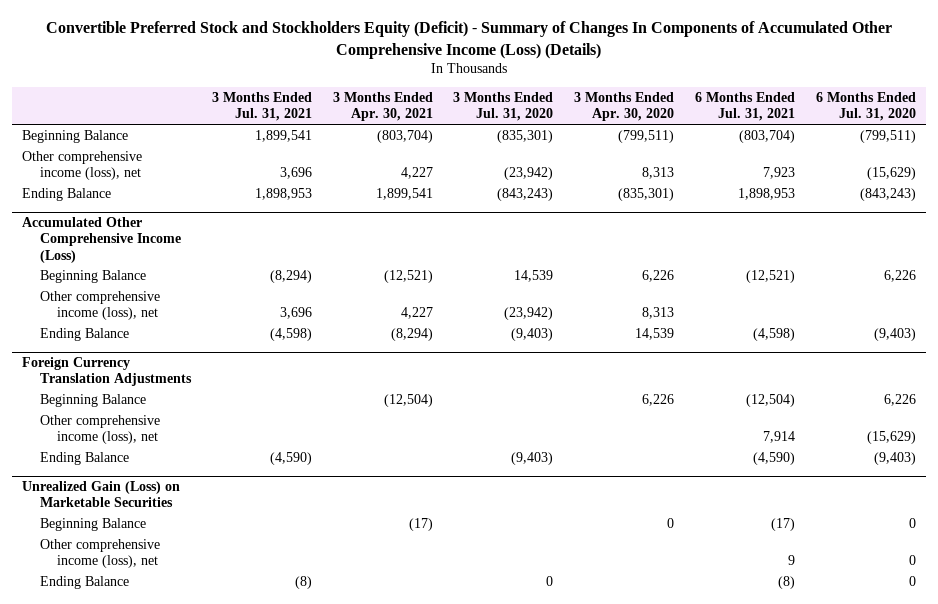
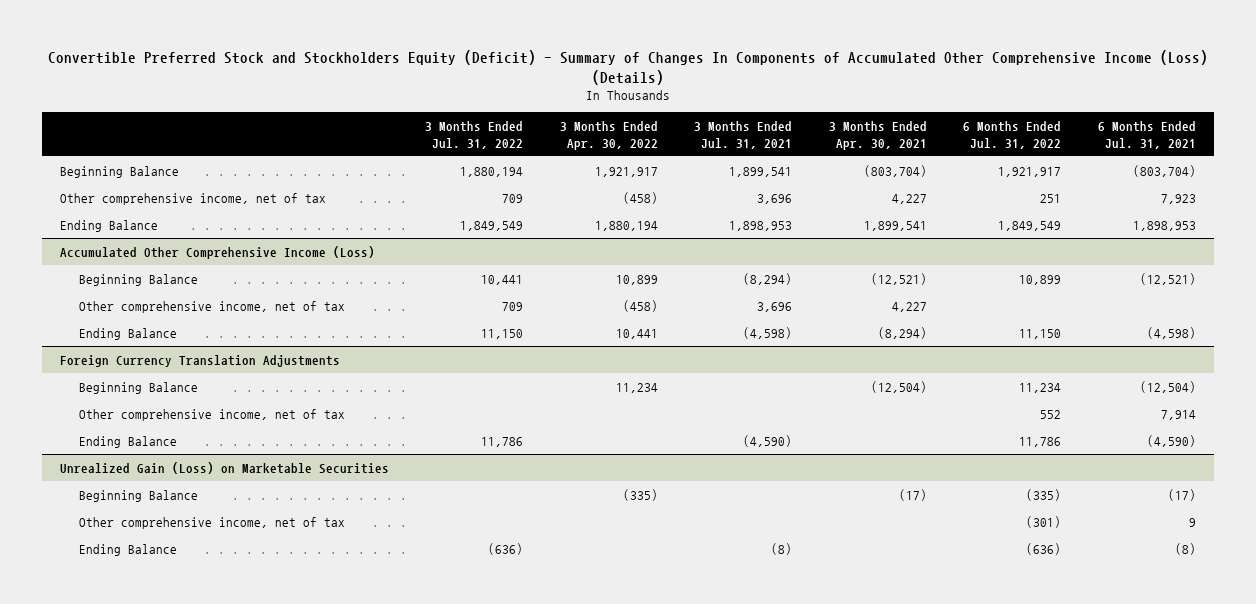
- | 3 Months Ended Jul. 31, 2021 | 3 Months Ended Apr. 30, 2021 | 3 Months Ended Jul. 31, 2020 | 3 Months Ended Apr. 30, 2020 | 6 Months Ended Jul. 31, 2021 | 6 Months Ended Jul. 31, 2020
+ | 3 Months Ended Jul. 31, 2022 | 3 Months Ended Apr. 30, 2022 | 3 Months Ended Jul. 31, 2021 | 3 Months Ended Apr. 30, 2021 | 6 Months Ended Jul. 31, 2022 | 6 Months Ended Jul. 31, 2021
- Other comprehensive income (loss), net | 3,696 | 4,227 | (23,942) | 8,313 | 7,923 | (15,629)
+ Other comprehensive income, net of tax | 709 | (458) | 3,696 | 4,227 | 251 | 7,923
@ Accumulated Other Comprehensive Income (Loss)
- Other comprehensive income (loss), net | 3,696 | 4,227 | (23,942) | 8,313 | |
+ Other comprehensive income, net of tax | 709 | (458) | 3,696 | 4,227 | |
@ Foreign Currency Translation Adjustments
- Other comprehensive income (loss), net | | | | | 7,914 | (15,629)
+ Other comprehensive income, net of tax | | | | | 552 | 7,914
@ Unrealized Gain (Loss) on Marketable Securities
- Other comprehensive income (loss), net | | | | | 9 | 0
+ Other comprehensive income, net of tax | | | | | (301) | 9

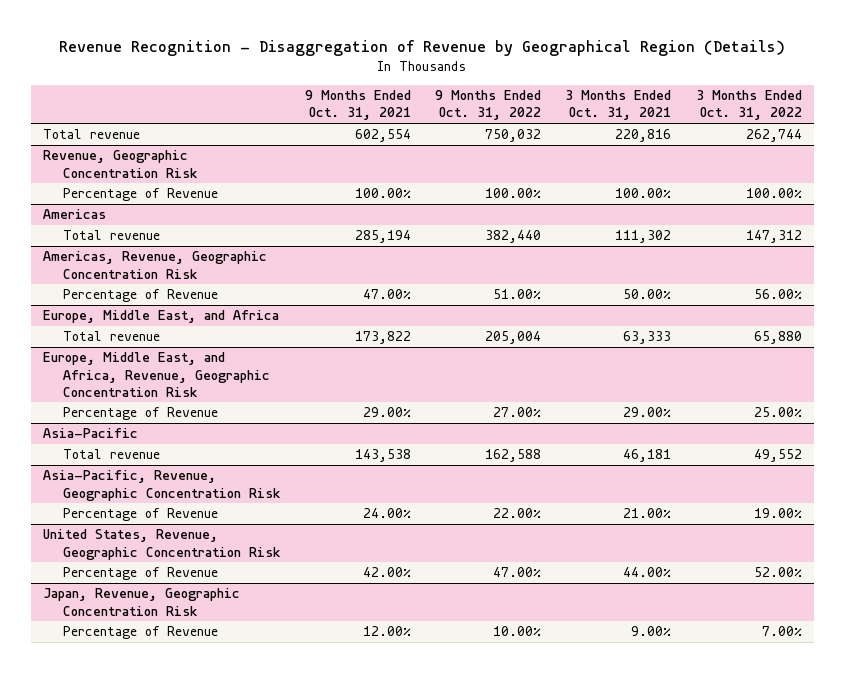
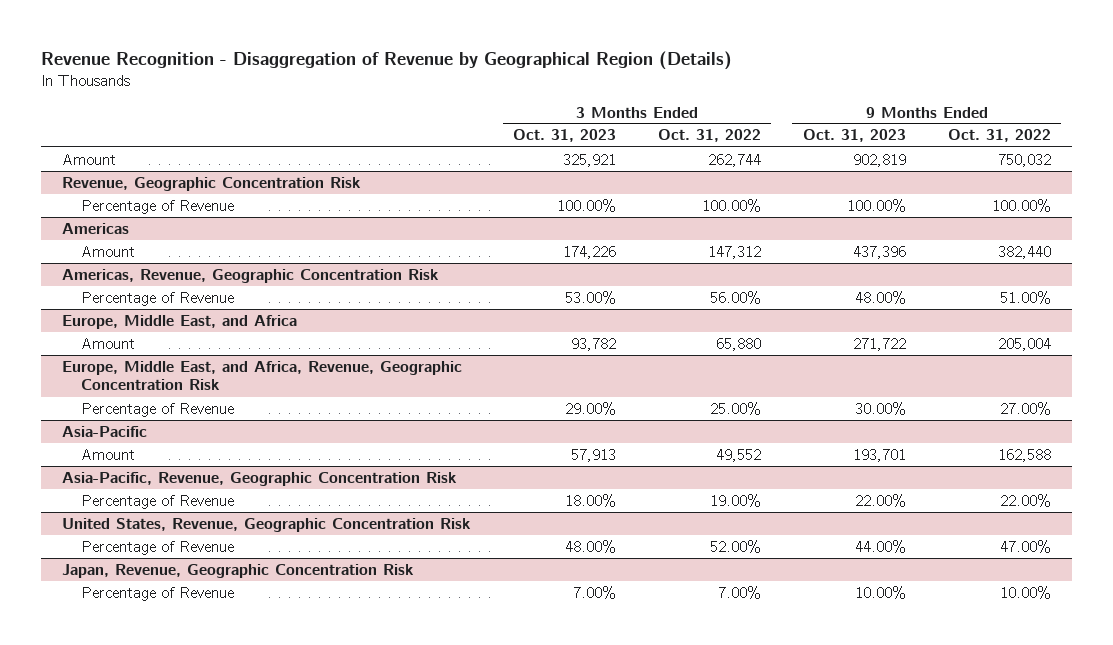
- | 9 Months Ended Oct. 31, 2021 | 9 Months Ended Oct. 31, 2022 | 3 Months Ended Oct. 31, 2021 | 3 Months Ended Oct. 31, 2022
+ | 3 Months Ended Oct. 31, 2023 | 3 Months Ended Oct. 31, 2022 | 9 Months Ended Oct. 31, 2023 | 9 Months Ended Oct. 31, 2022
- Total revenue | 602,554 | 750,032 | 220,816 | 262,744
+ Amount | 325,921 | 262,744 | 902,819 | 750,032
@ Americas
- Total revenue | 285,194 | 382,440 | 111,302 | 147,312
+ Amount | 174,226 | 147,312 | 437,396 | 382,440
@ Europe, Middle East, and Africa
- Total revenue | 173,822 | 205,004 | 63,333 | 65,880
+ Amount | 93,782 | 65,880 | 271,722 | 205,004
@ Asia-Pacific
- Total revenue | 143,538 | 162,588 | 46,181 | 49,552
+ Amount | 57,913 | 49,552 | 193,701 | 162,588

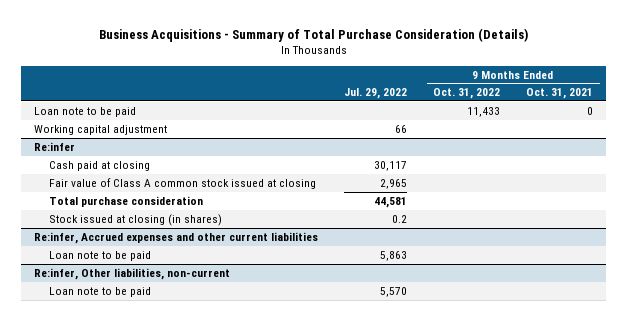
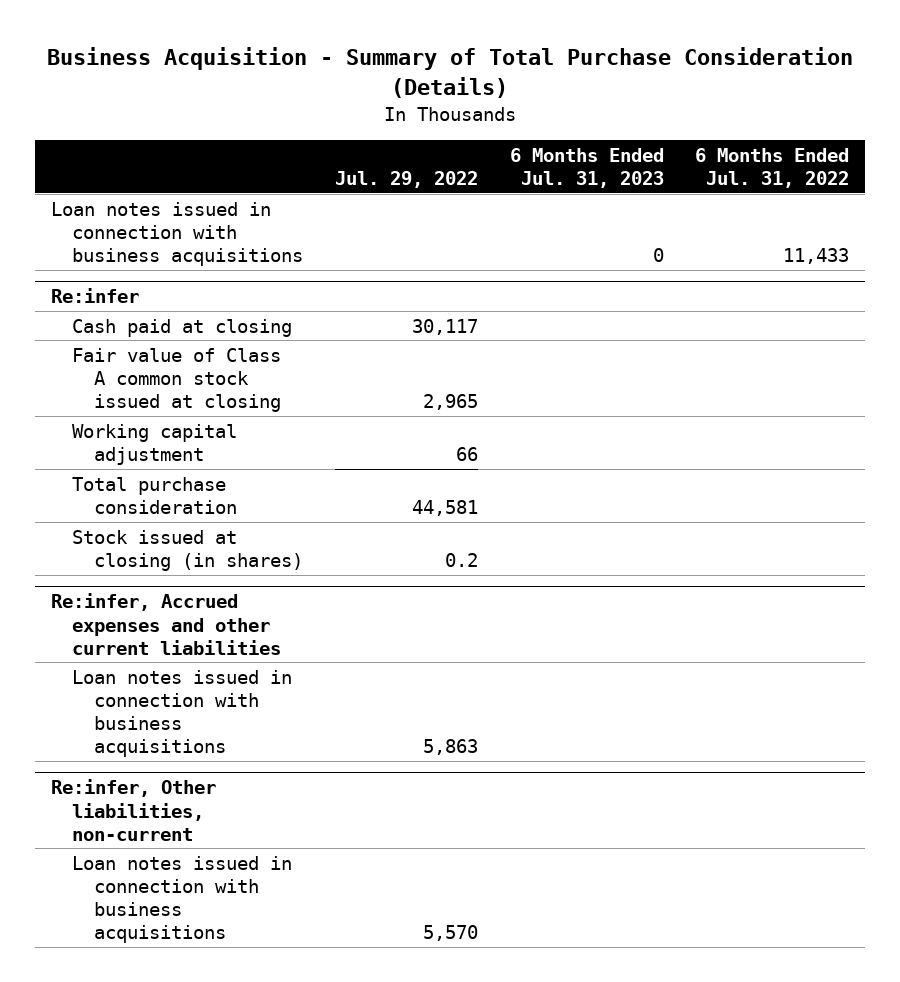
- Business Acquisitions - Summary of Total Purchase Consideration (Details)
+ Business Acquisition - Summary of Total Purchase Consideration (Details)
- | Jul. 29, 2022 | 9 Months Ended Oct. 31, 2022 | 9 Months Ended Oct. 31, 2021
+ | Jul. 29, 2022 | 6 Months Ended Jul. 31, 2023 | 6 Months Ended Jul. 31, 2022
- Loan note to be paid | | 11,433 | 0
- Working capital adjustment | 66 | |
+ Loan notes issued in connection with business acquisitions | | 0 | 11,433
@ Re:infer
+ Working capital adjustment | 66 | |
@ Re:infer, Accrued expenses and other current liabilities
- Loan note to be paid | 5,863 | |
+ Loan notes issued in connection with business acquisitions | 5,863 | |
@ Re:infer, Other liabilities, non-current
- Loan note to be paid | 5,570 | |
+ Loan notes issued in connection with business acquisitions | 5,570 | |

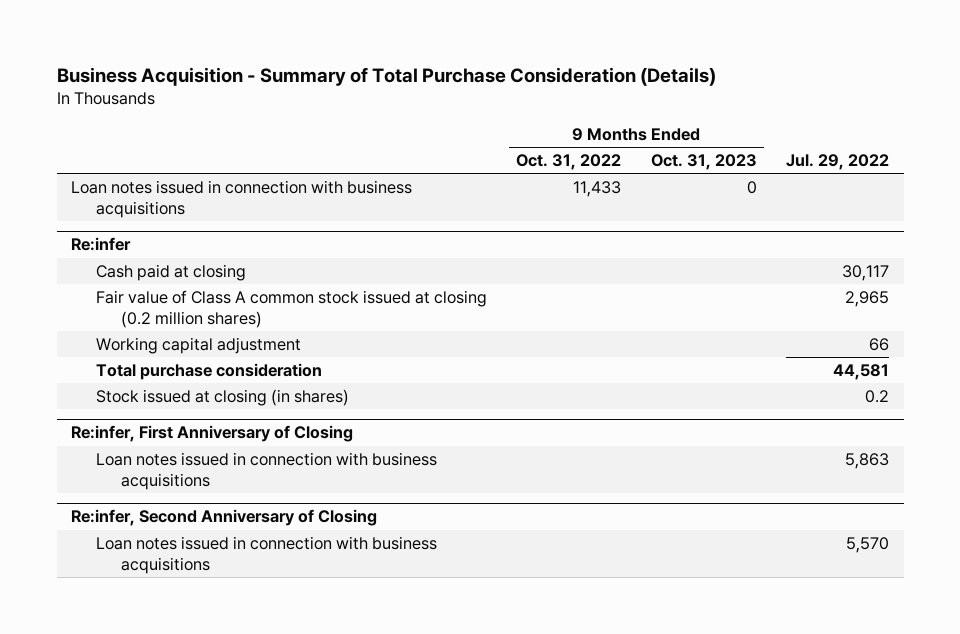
- | Jul. 29, 2022 | 6 Months Ended Jul. 31, 2023 | 6 Months Ended Jul. 31, 2022
+ | 9 Months Ended Oct. 31, 2022 | 9 Months Ended Oct. 31, 2023 | Jul. 29, 2022
@ Re:infer
- Fair value of Class A common stock issued at closing | 2,965 | |
+ Fair value of Class A common stock issued at closing (0.2 million shares) | | | 2,965
- Re:infer, Accrued expenses and other current liabilities
+ Re:infer, First Anniversary of Closing
- Re:infer, Other liabilities, non-current
+ Re:infer, Second Anniversary of Closing

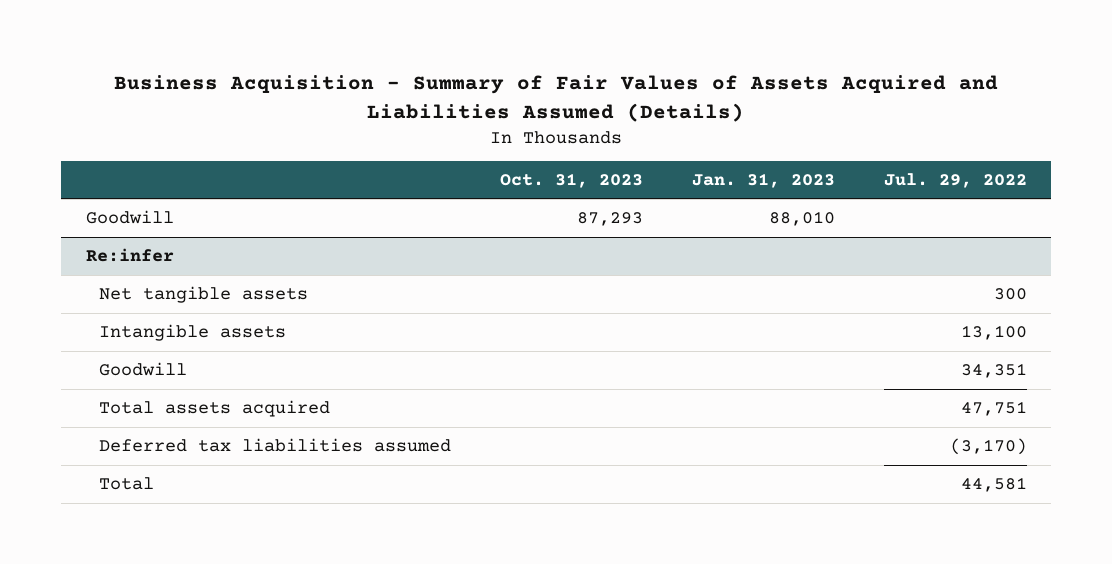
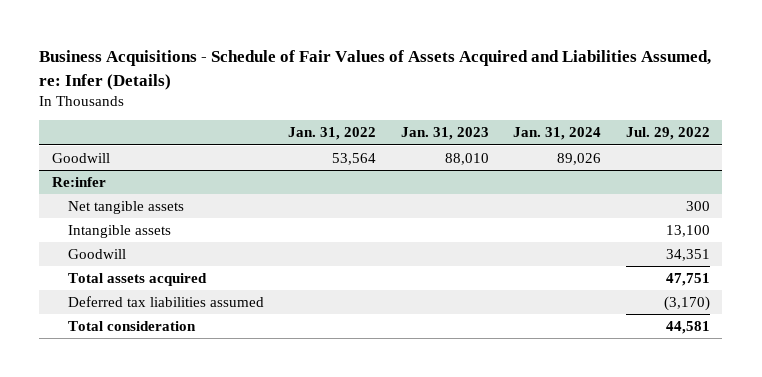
- Business Acquisition - Summary of Fair Values of Assets Acquired and Liabilities Assumed (Details)
+ Business Acquisitions - Schedule of Fair Values of Assets Acquired and Liabilities Assumed, re: Infer (Details)
- | Oct. 31, 2023 | Jan. 31, 2023 | Jul. 29, 2022
+ | Jan. 31, 2022 | Jan. 31, 2023 | Jan. 31, 2024 | Jul. 29, 2022
@ Re:infer
- Total | | | 44,581
+ Total consideration | | | | 44,581

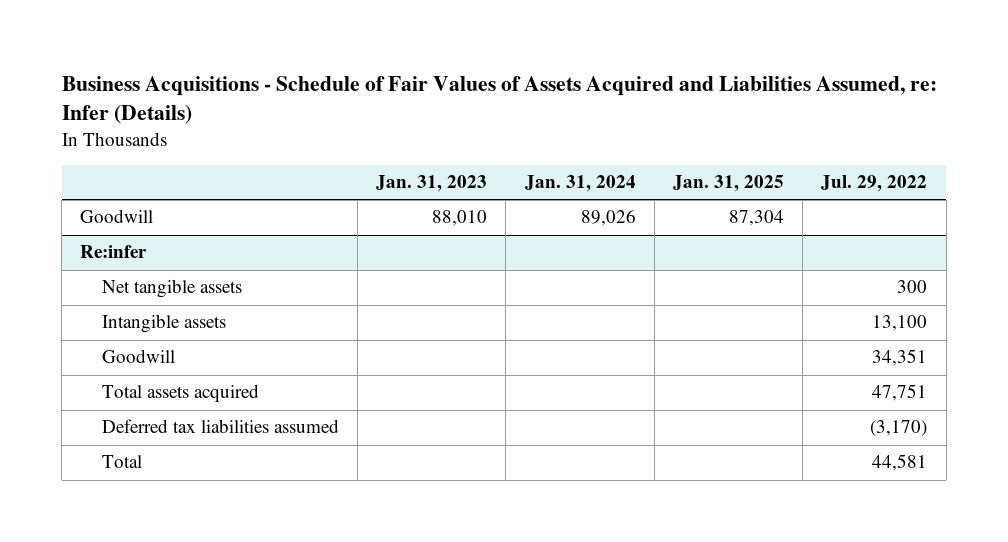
- | Jan. 31, 2022 | Jan. 31, 2023 | Jan. 31, 2024 | Jul. 29, 2022
+ | Jan. 31, 2023 | Jan. 31, 2024 | Jan. 31, 2025 | Jul. 29, 2022
@ Re:infer
- Total consideration | | | | 44,581
+ Total | | | | 44,581

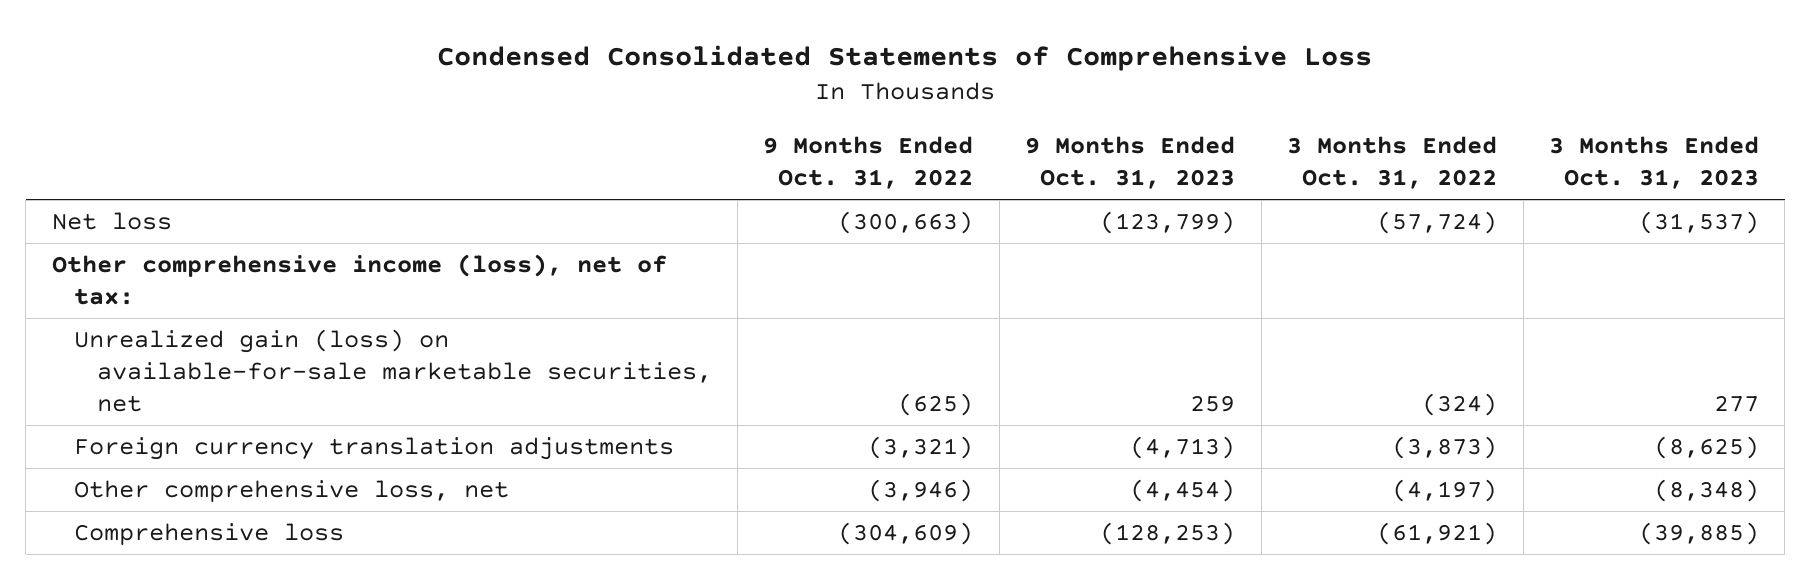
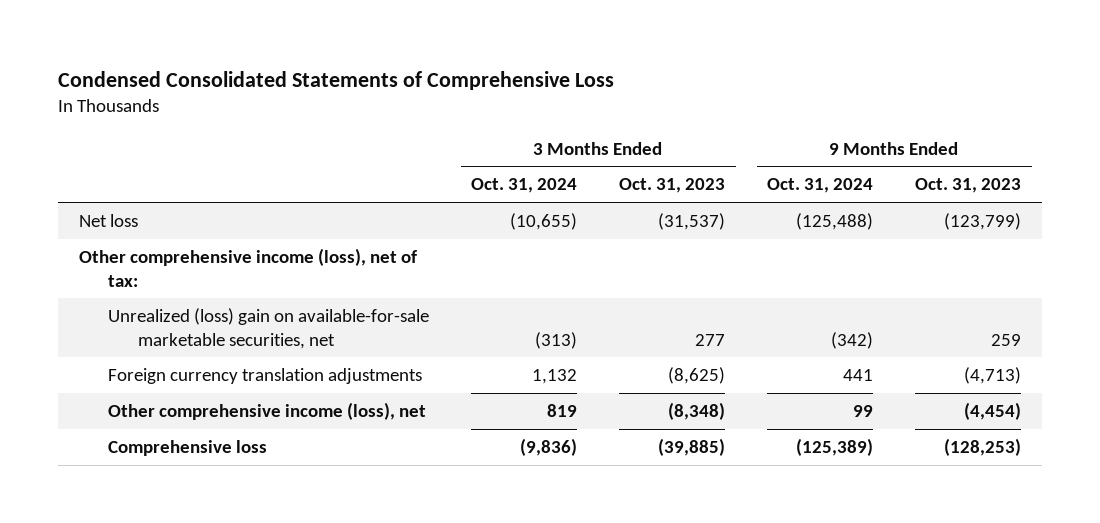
- | 9 Months Ended Oct. 31, 2022 | 9 Months Ended Oct. 31, 2023 | 3 Months Ended Oct. 31, 2022 | 3 Months Ended Oct. 31, 2023
+ | 3 Months Ended Oct. 31, 2024 | 3 Months Ended Oct. 31, 2023 | 9 Months Ended Oct. 31, 2024 | 9 Months Ended Oct. 31, 2023
- Unrealized gain (loss) on available-for-sale marketable securities, net | (625) | 259 | (324) | 277
+ Unrealized (loss) gain on available-for-sale marketable securities, net | (313) | 277 | (342) | 259
- Other comprehensive loss, net | (3,946) | (4,454) | (4,197) | (8,348)
+ Other comprehensive income (loss), net | 819 | (8,348) | 99 | (4,454)

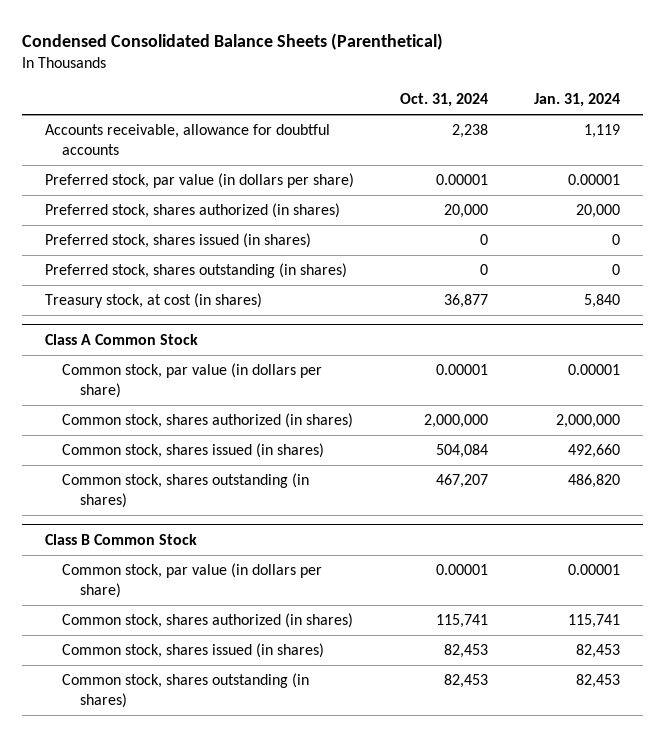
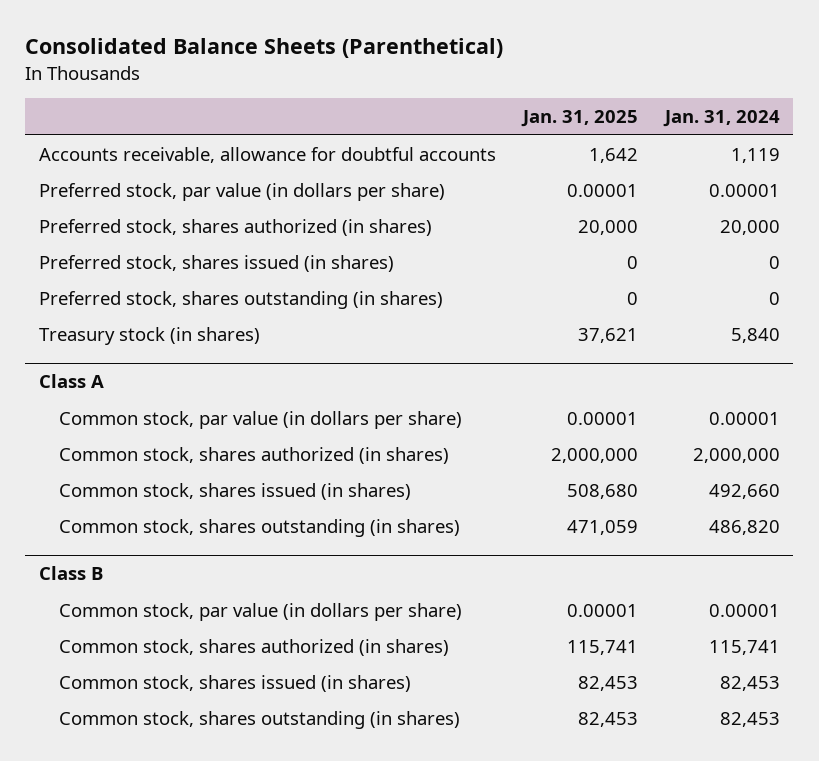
- Condensed Consolidated Balance Sheets (Parenthetical)
+ Consolidated Balance Sheets (Parenthetical)
- | Oct. 31, 2024 | Jan. 31, 2024
+ | Jan. 31, 2025 | Jan. 31, 2024
- Treasury stock, at cost (in shares) | 36,877 | 5,840
- Class A Common Stock
+ Treasury stock (in shares) | 37,621 | 5,840
+ Class A
- Class B Common Stock
+ Class B

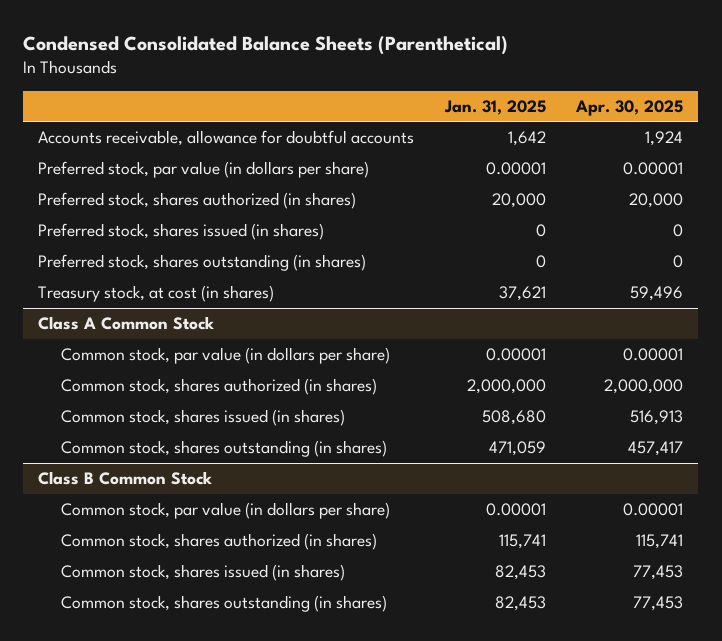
- Consolidated Balance Sheets (Parenthetical)
+ Condensed Consolidated Balance Sheets (Parenthetical)
- | Jan. 31, 2025 | Jan. 31, 2024
+ | Jan. 31, 2025 | Apr. 30, 2025
- Treasury stock (in shares) | 37,621 | 5,840
- Class A
+ Treasury stock, at cost (in shares) | 37,621 | 59,496
+ Class A Common Stock
- Class B
+ Class B Common Stock

